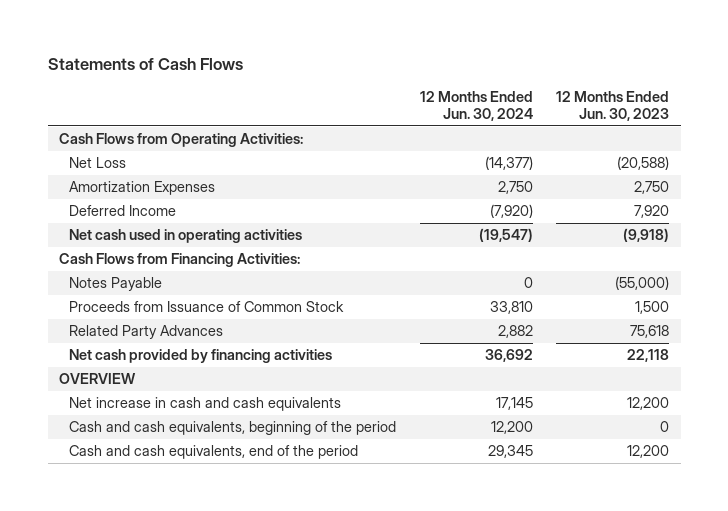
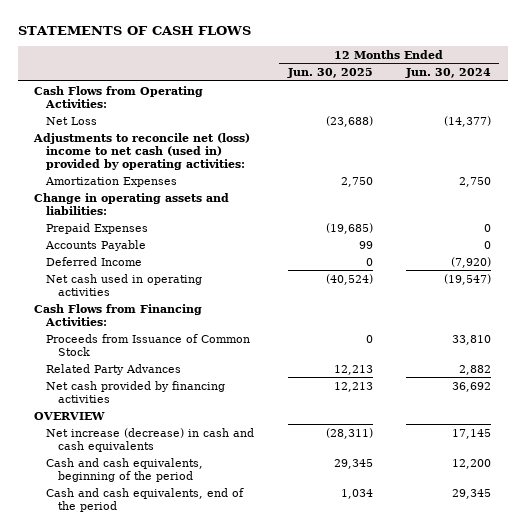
- Statements of Cash Flows
+ STATEMENTS OF CASH FLOWS
- | 12 Months Ended Jun. 30, 2024 | 12 Months Ended Jun. 30, 2023
+ | 12 Months Ended Jun. 30, 2025 | 12 Months Ended Jun. 30, 2024
+ Adjustments to reconcile net (loss) income to net cash (used in) provided by operating activities:
+ Change in operating assets and liabilities:
+ Prepaid Expenses | (19,685) | 0
+ Accounts Payable | 99 | 0
- Notes Payable | 0 | (55,000)
- Net increase in cash and cash equivalents | 17,145 | 12,200
+ Net increase (decrease) in cash and cash equivalents | (28,311) | 17,145

